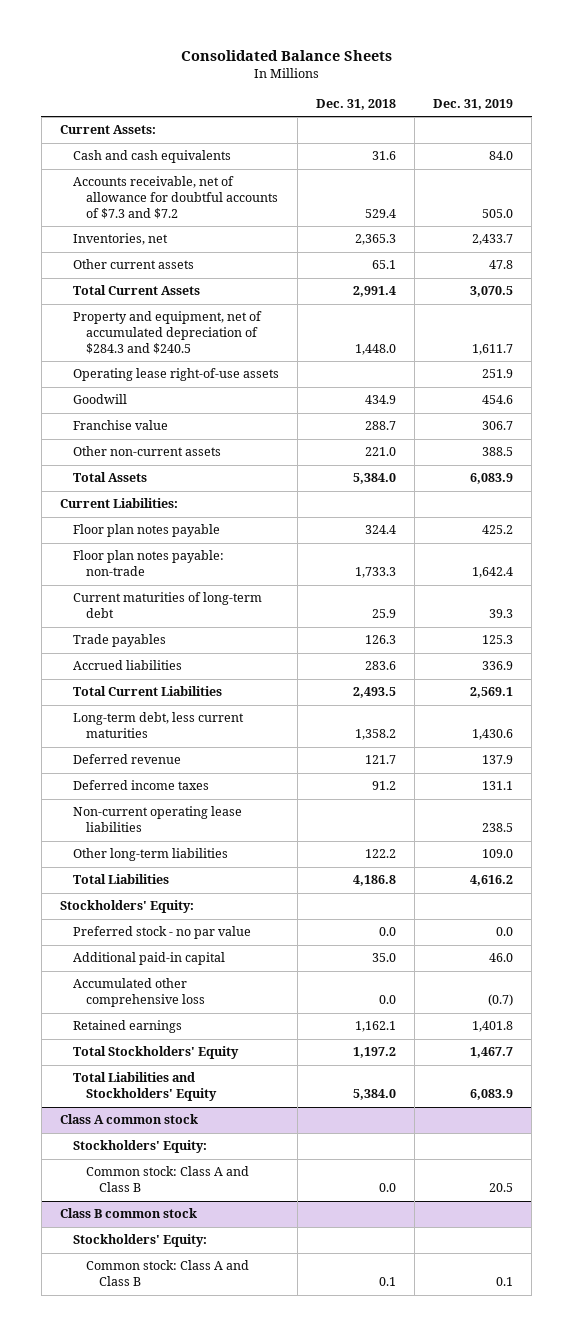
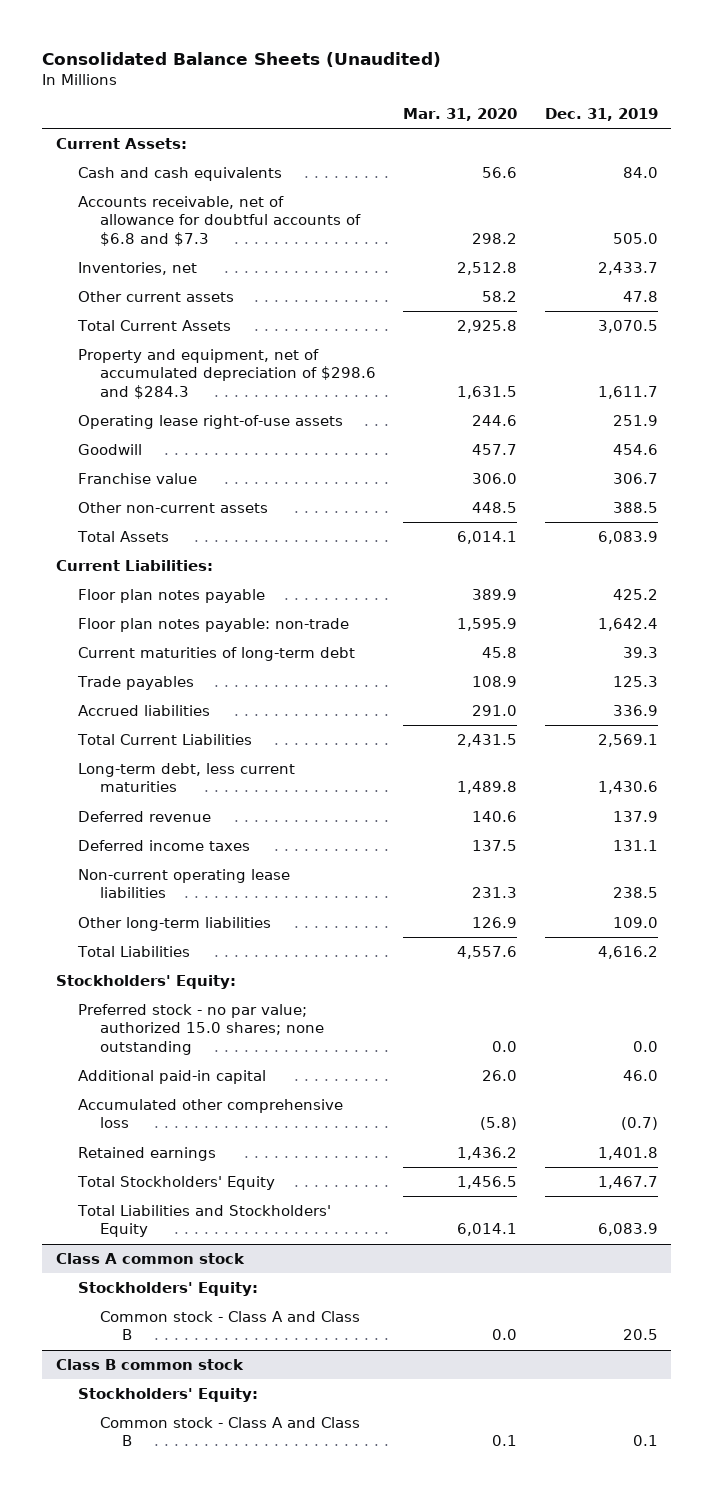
- Consolidated Balance Sheets
+ Consolidated Balance Sheets (Unaudited)
- | Dec. 31, 2018 | Dec. 31, 2019
+ | Mar. 31, 2020 | Dec. 31, 2019
- Accounts receivable, net of allowance for doubtful accounts of $7.3 and $7.2 | 529.4 | 505.0
+ Accounts receivable, net of allowance for doubtful accounts of $6.8 and $7.3 | 298.2 | 505.0
- Property and equipment, net of accumulated depreciation of $284.3 and $240.5 | 1,448.0 | 1,611.7
+ Property and equipment, net of accumulated depreciation of $298.6 and $284.3 | 1,631.5 | 1,611.7
- Preferred stock - no par value | 0.0 | 0.0
+ Preferred stock - no par value; authorized 15.0 shares; none outstanding | 0.0 | 0.0
@ Class A common stock
- Common stock: Class A and Class B | 0.0 | 20.5
+ Common stock - Class A and Class B | 0.0 | 20.5
@ Class B common stock
- Common stock: Class A and Class B | 0.1 | 0.1
+ Common stock - Class A and Class B | 0.1 | 0.1

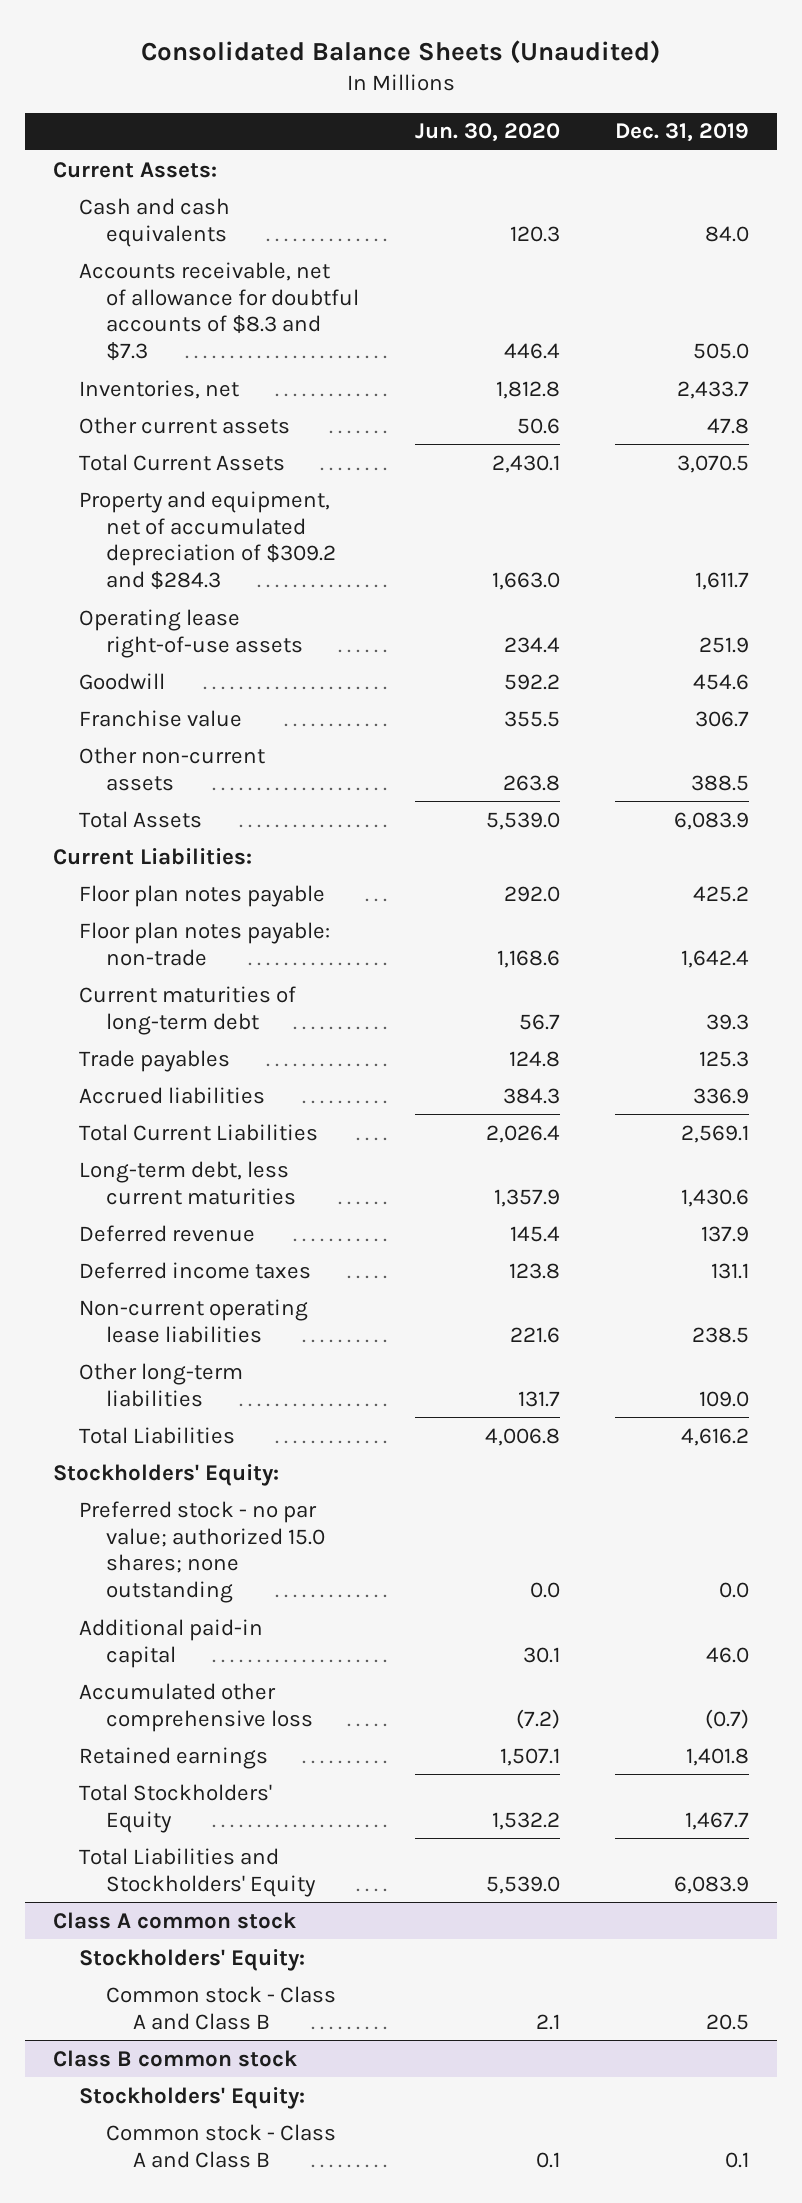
- | Mar. 31, 2020 | Dec. 31, 2019
+ | Jun. 30, 2020 | Dec. 31, 2019
- Accounts receivable, net of allowance for doubtful accounts of $6.8 and $7.3 | 298.2 | 505.0
+ Accounts receivable, net of allowance for doubtful accounts of $8.3 and $7.3 | 446.4 | 505.0
- Property and equipment, net of accumulated depreciation of $298.6 and $284.3 | 1,631.5 | 1,611.7
+ Property and equipment, net of accumulated depreciation of $309.2 and $284.3 | 1,663.0 | 1,611.7

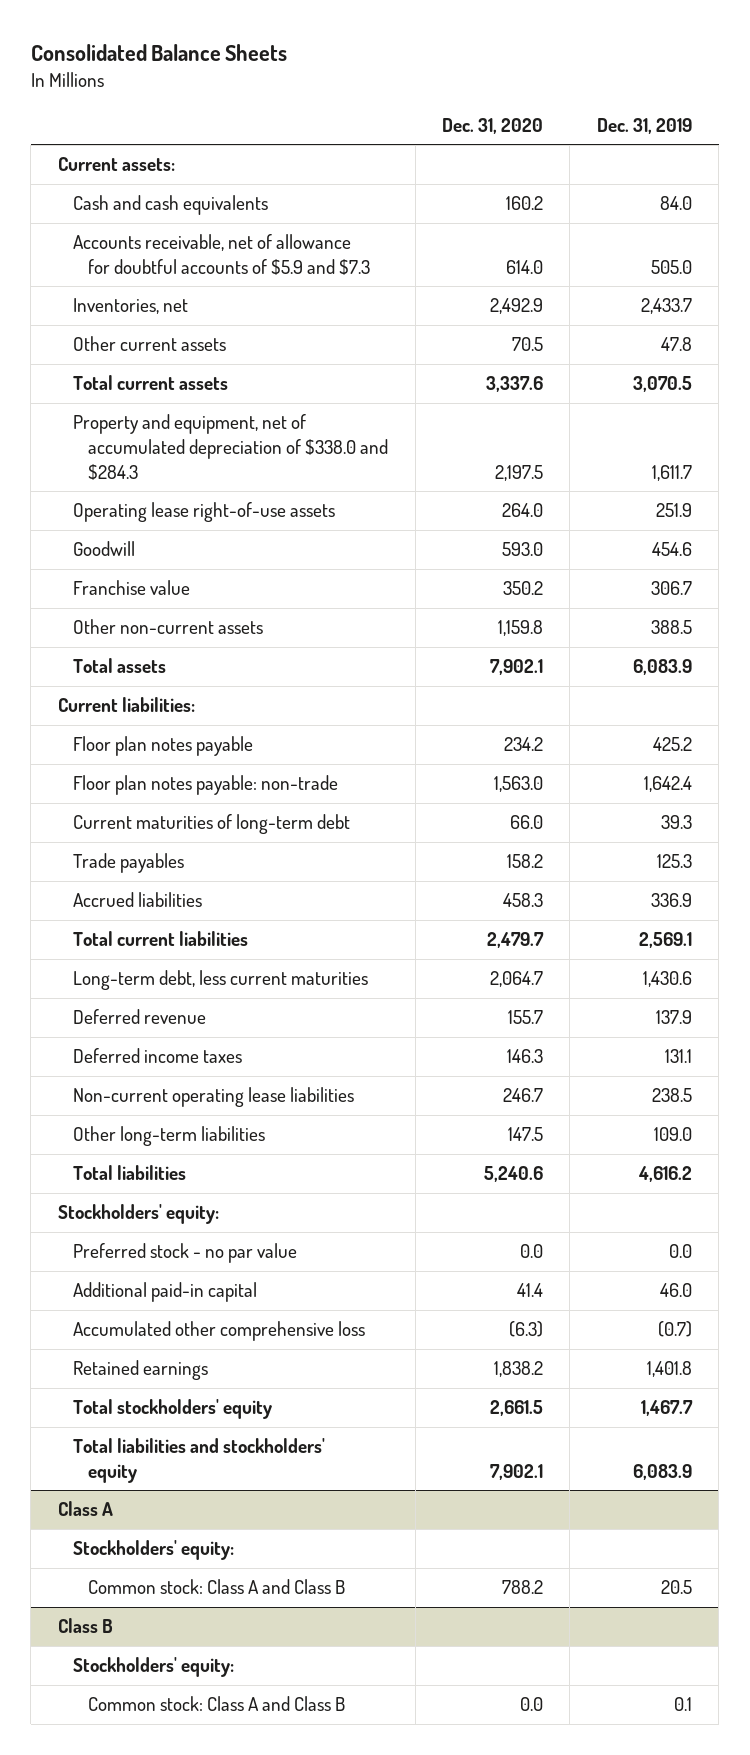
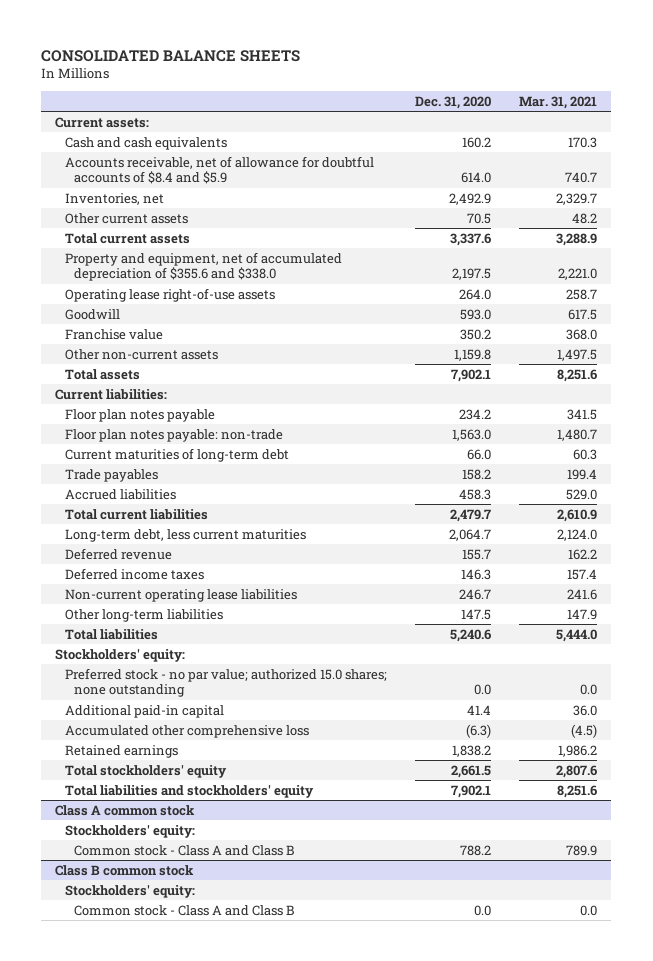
- Consolidated Balance Sheets
+ CONSOLIDATED BALANCE SHEETS
- | Dec. 31, 2020 | Dec. 31, 2019
+ | Dec. 31, 2020 | Mar. 31, 2021
- Accounts receivable, net of allowance for doubtful accounts of $5.9 and $7.3 | 614.0 | 505.0
+ Accounts receivable, net of allowance for doubtful accounts of $8.4 and $5.9 | 614.0 | 740.7
- Property and equipment, net of accumulated depreciation of $338.0 and $284.3 | 2,197.5 | 1,611.7
+ Property and equipment, net of accumulated depreciation of $355.6 and $338.0 | 2,197.5 | 2,221.0
- Preferred stock - no par value | 0.0 | 0.0
+ Preferred stock - no par value; authorized 15.0 shares; none outstanding | 0.0 | 0.0
- Class A
+ Class A common stock
- Common stock: Class A and Class B | 788.2 | 20.5
- Class B
+ Common stock - Class A and Class B | 788.2 | 789.9
+ Class B common stock
- Common stock: Class A and Class B | 0.0 | 0.1
+ Common stock - Class A and Class B | 0.0 | 0.0

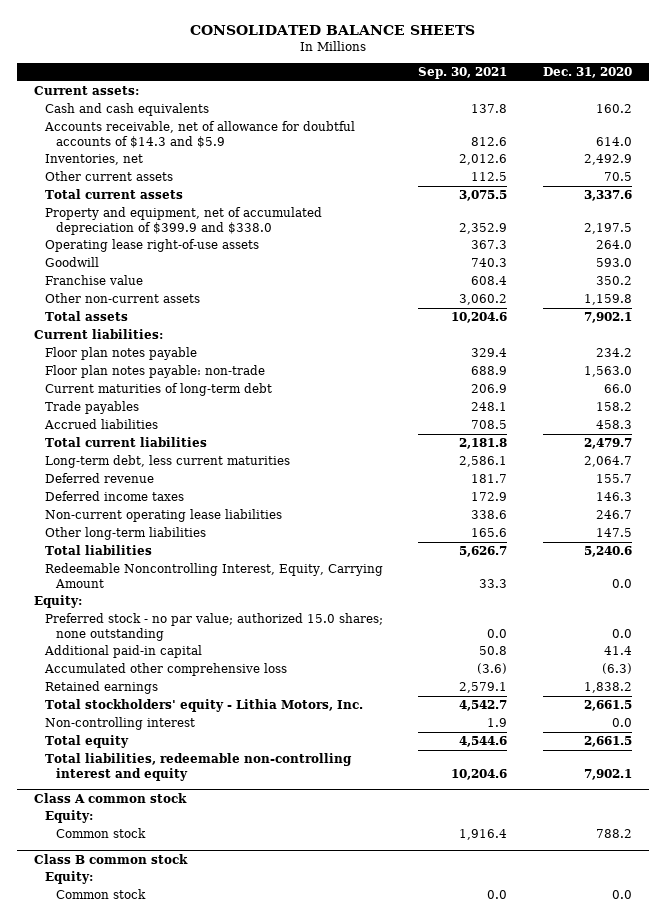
- | Dec. 31, 2020 | Mar. 31, 2021
+ | Sep. 30, 2021 | Dec. 31, 2020
- Accounts receivable, net of allowance for doubtful accounts of $8.4 and $5.9 | 614.0 | 740.7
+ Accounts receivable, net of allowance for doubtful accounts of $14.3 and $5.9 | 812.6 | 614.0
- Property and equipment, net of accumulated depreciation of $355.6 and $338.0 | 2,197.5 | 2,221.0
+ Property and equipment, net of accumulated depreciation of $399.9 and $338.0 | 2,352.9 | 2,197.5
- Stockholders' equity:
+ Redeemable Noncontrolling Interest, Equity, Carrying Amount | 33.3 | 0.0
+ Equity:
- Total stockholders' equity | 2,661.5 | 2,807.6
- Total liabilities and stockholders' equity | 7,902.1 | 8,251.6
+ Total stockholders' equity - Lithia Motors, Inc. | 4,542.7 | 2,661.5
+ Non-controlling interest | 1.9 | 0.0
+ Total equity | 4,544.6 | 2,661.5
+ Total liabilities, redeemable non-controlling interest and equity | 10,204.6 | 7,902.1
@ Class A common stock
- Stockholders' equity:
- Common stock - Class A and Class B | 788.2 | 789.9
+ Equity:
+ Common stock | 1,916.4 | 788.2
@ Class B common stock
- Stockholders' equity:
- Common stock - Class A and Class B | 0.0 | 0.0
+ Equity:
+ Common stock | 0.0 | 0.0

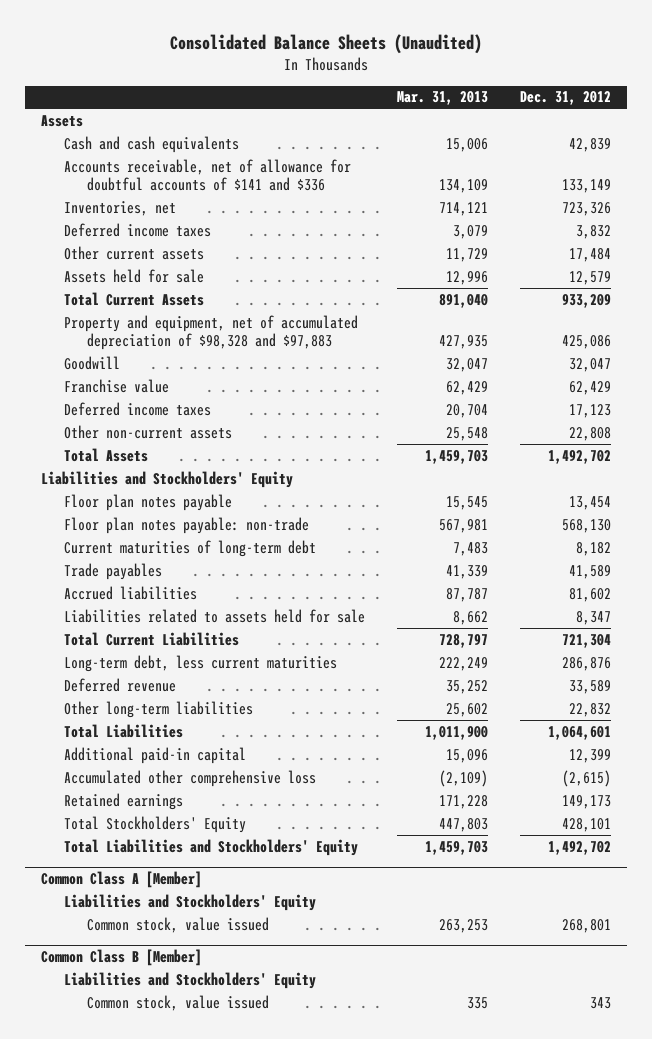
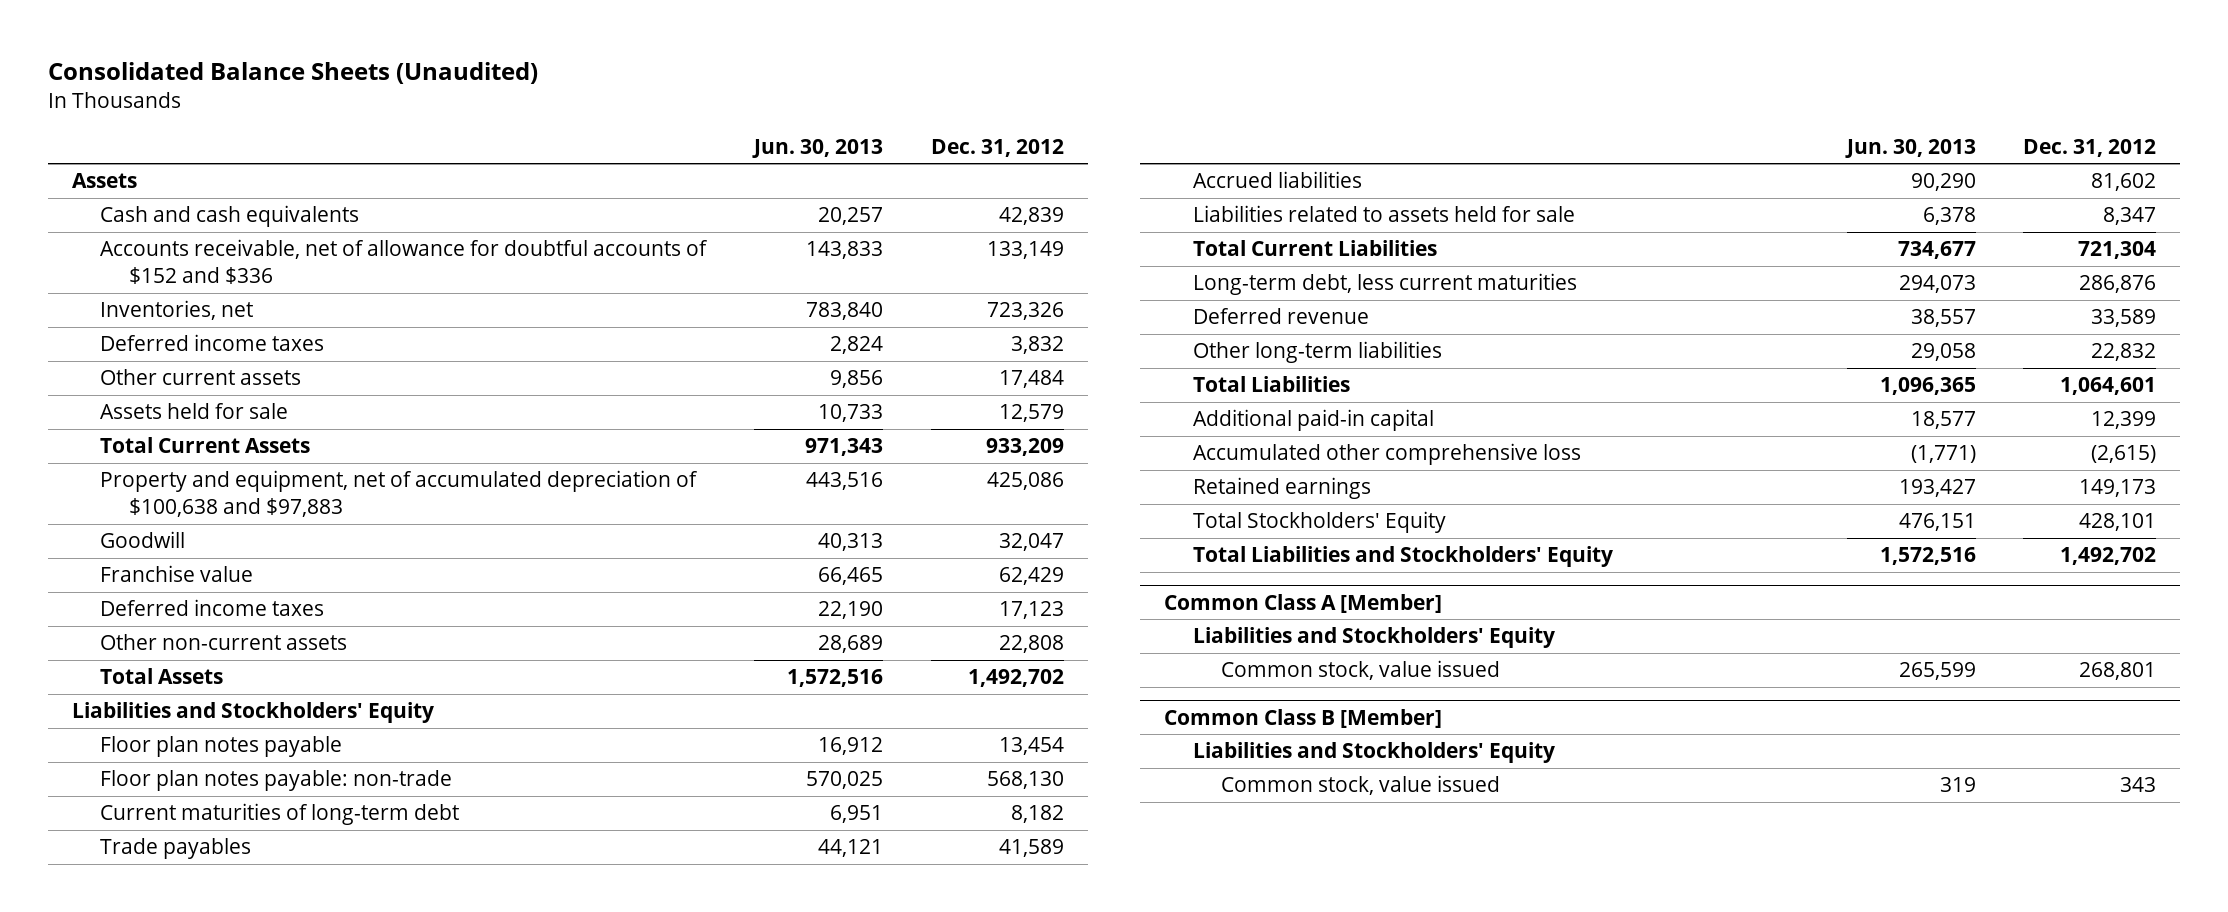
- | Mar. 31, 2013 | Dec. 31, 2012
+ | Jun. 30, 2013 | Dec. 31, 2012
- Accounts receivable, net of allowance for doubtful accounts of $141 and $336 | 134,109 | 133,149
+ Accounts receivable, net of allowance for doubtful accounts of $152 and $336 | 143,833 | 133,149
- Property and equipment, net of accumulated depreciation of $98,328 and $97,883 | 427,935 | 425,086
+ Property and equipment, net of accumulated depreciation of $100,638 and $97,883 | 443,516 | 425,086

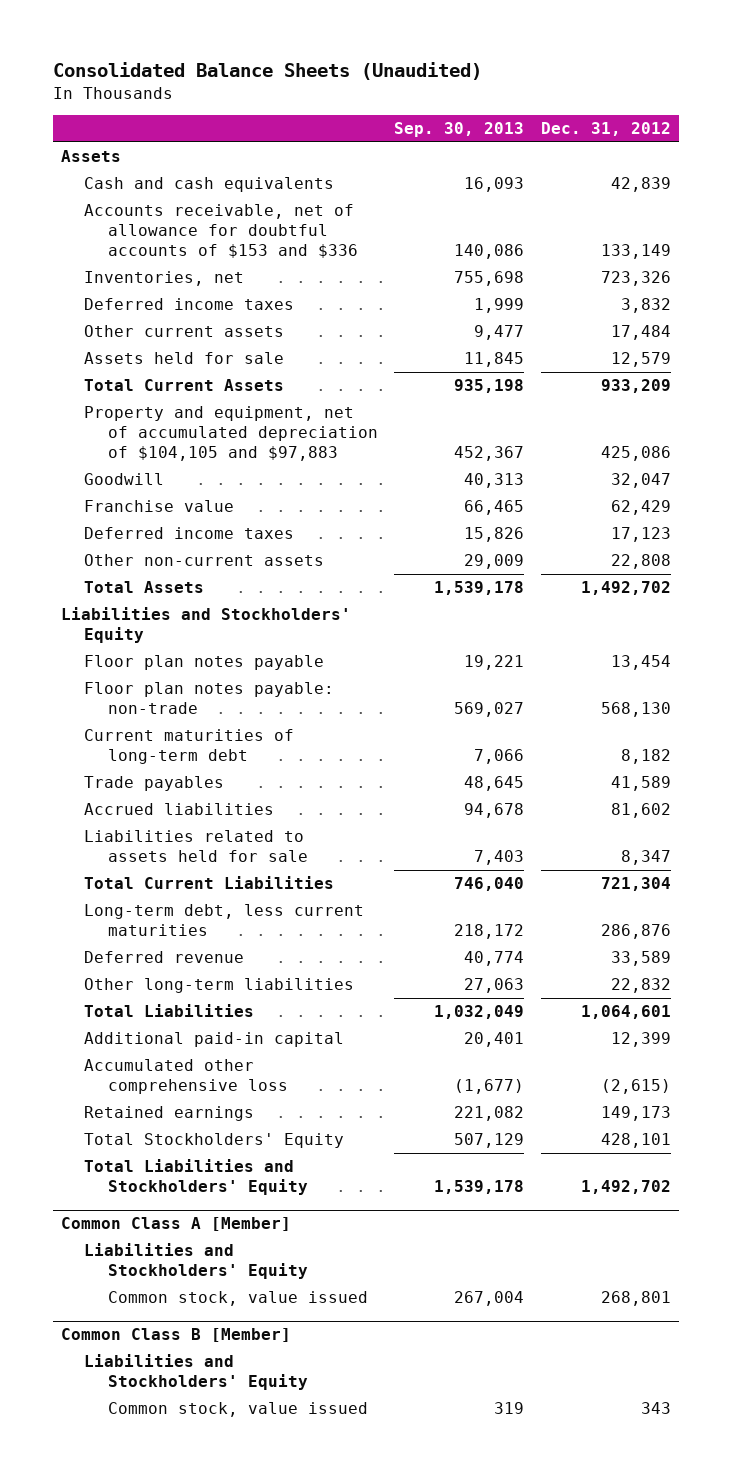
- | Jun. 30, 2013 | Dec. 31, 2012
+ | Sep. 30, 2013 | Dec. 31, 2012
- Accounts receivable, net of allowance for doubtful accounts of $152 and $336 | 143,833 | 133,149
+ Accounts receivable, net of allowance for doubtful accounts of $153 and $336 | 140,086 | 133,149
- Property and equipment, net of accumulated depreciation of $100,638 and $97,883 | 443,516 | 425,086
+ Property and equipment, net of accumulated depreciation of $104,105 and $97,883 | 452,367 | 425,086

